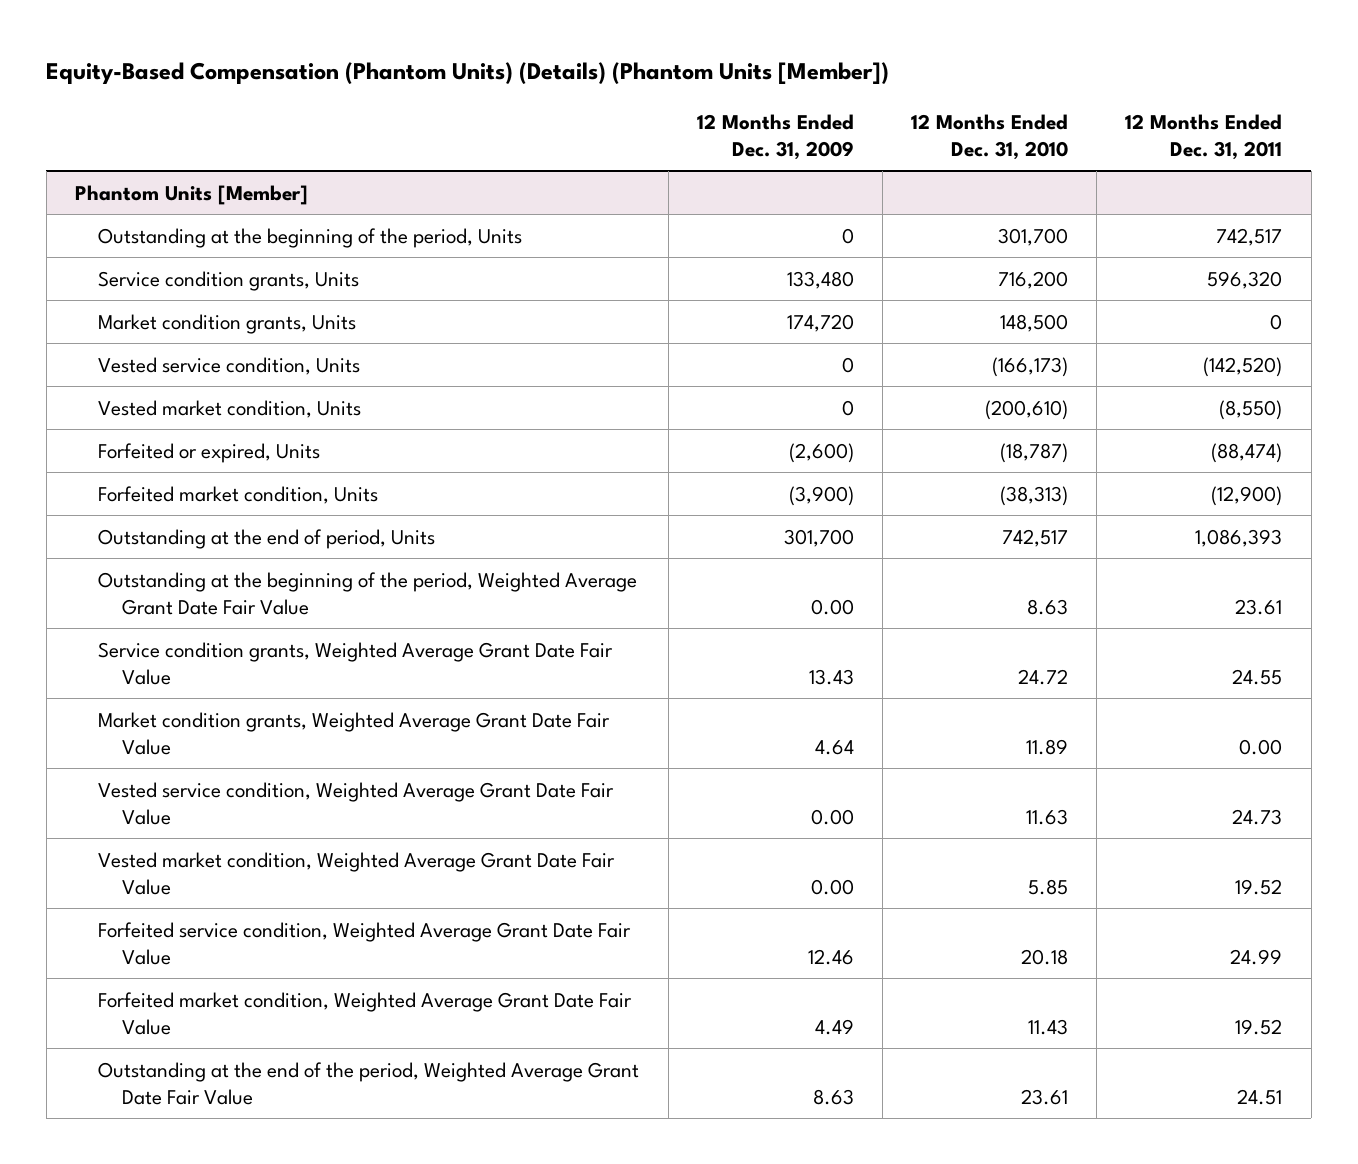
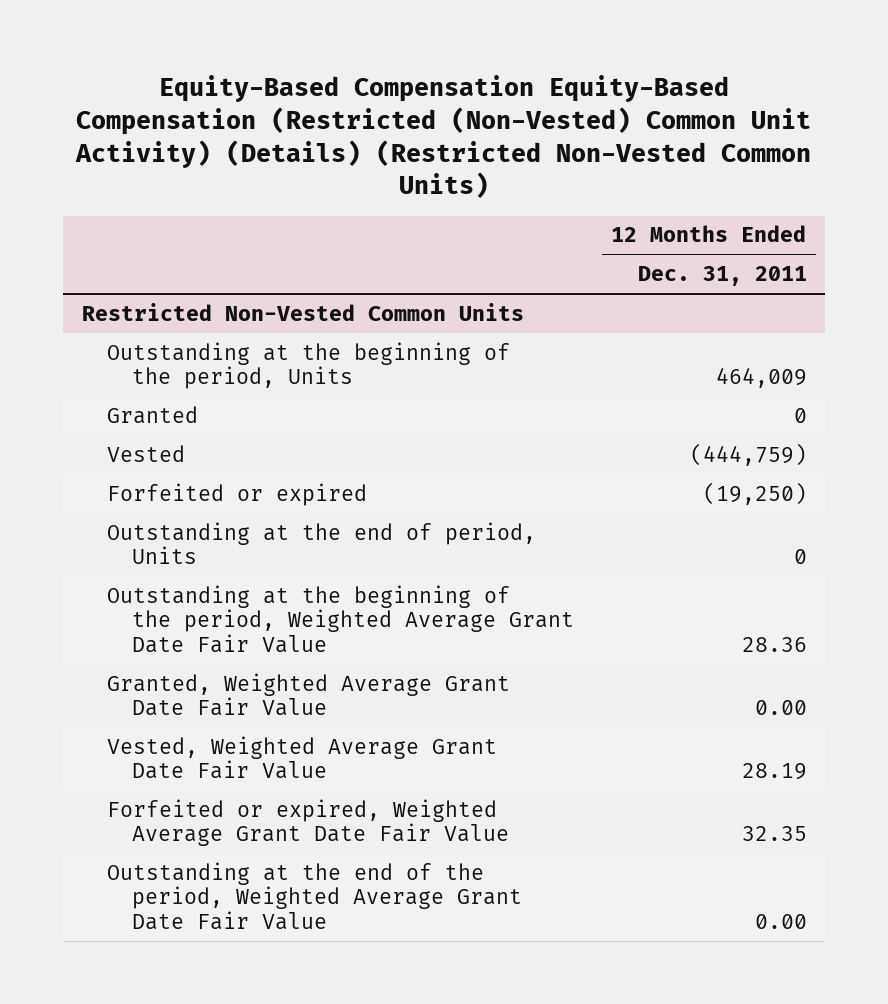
- Equity-Based Compensation (Phantom Units) (Details) (Phantom Units [Member])
+ Equity-Based Compensation Equity-Based Compensation (Restricted (Non-Vested) Common Unit Activity) (Details) (Restricted Non-Vested Common Units)
- | 12 Months Ended Dec. 31, 2009 | 12 Months Ended Dec. 31, 2010 | 12 Months Ended Dec. 31, 2011
+ | 12 Months Ended Dec. 31, 2011
- Phantom Units [Member]
- Outstanding at the beginning of the period, Units | 0 | 301,700 | 742,517
- Service condition grants, Units | 133,480 | 716,200 | 596,320
- Market condition grants, Units | 174,720 | 148,500 | 0
- Vested service condition, Units | 0 | (166,173) | (142,520)
- Vested market condition, Units | 0 | (200,610) | (8,550)
- Forfeited or expired, Units | (2,600) | (18,787) | (88,474)
- Forfeited market condition, Units | (3,900) | (38,313) | (12,900)
- Outstanding at the end of period, Units | 301,700 | 742,517 | 1,086,393
- Outstanding at the beginning of the period, Weighted Average Grant Date Fair Value | 0.00 | 8.63 | 23.61
- Service condition grants, Weighted Average Grant Date Fair Value | 13.43 | 24.72 | 24.55
- Market condition grants, Weighted Average Grant Date Fair Value | 4.64 | 11.89 | 0.00
- Vested service condition, Weighted Average Grant Date Fair Value | 0.00 | 11.63 | 24.73
- Vested market condition, Weighted Average Grant Date Fair Value | 0.00 | 5.85 | 19.52
- Forfeited service condition, Weighted Average Grant Date Fair Value | 12.46 | 20.18 | 24.99
- Forfeited market condition, Weighted Average Grant Date Fair Value | 4.49 | 11.43 | 19.52
- Outstanding at the end of the period, Weighted Average Grant Date Fair Value | 8.63 | 23.61 | 24.51
+ Restricted Non-Vested Common Units
+ Outstanding at the beginning of the period, Units | 464,009
+ Granted | 0
+ Vested | (444,759)
+ Forfeited or expired | (19,250)
+ Outstanding at the end of period, Units | 0
+ Outstanding at the beginning of the period, Weighted Average Grant Date Fair Value | 28.36
+ Granted, Weighted Average Grant Date Fair Value | 0.00
+ Vested, Weighted Average Grant Date Fair Value | 28.19
+ Forfeited or expired, Weighted Average Grant Date Fair Value | 32.35
+ Outstanding at the end of the period, Weighted Average Grant Date Fair Value | 0.00

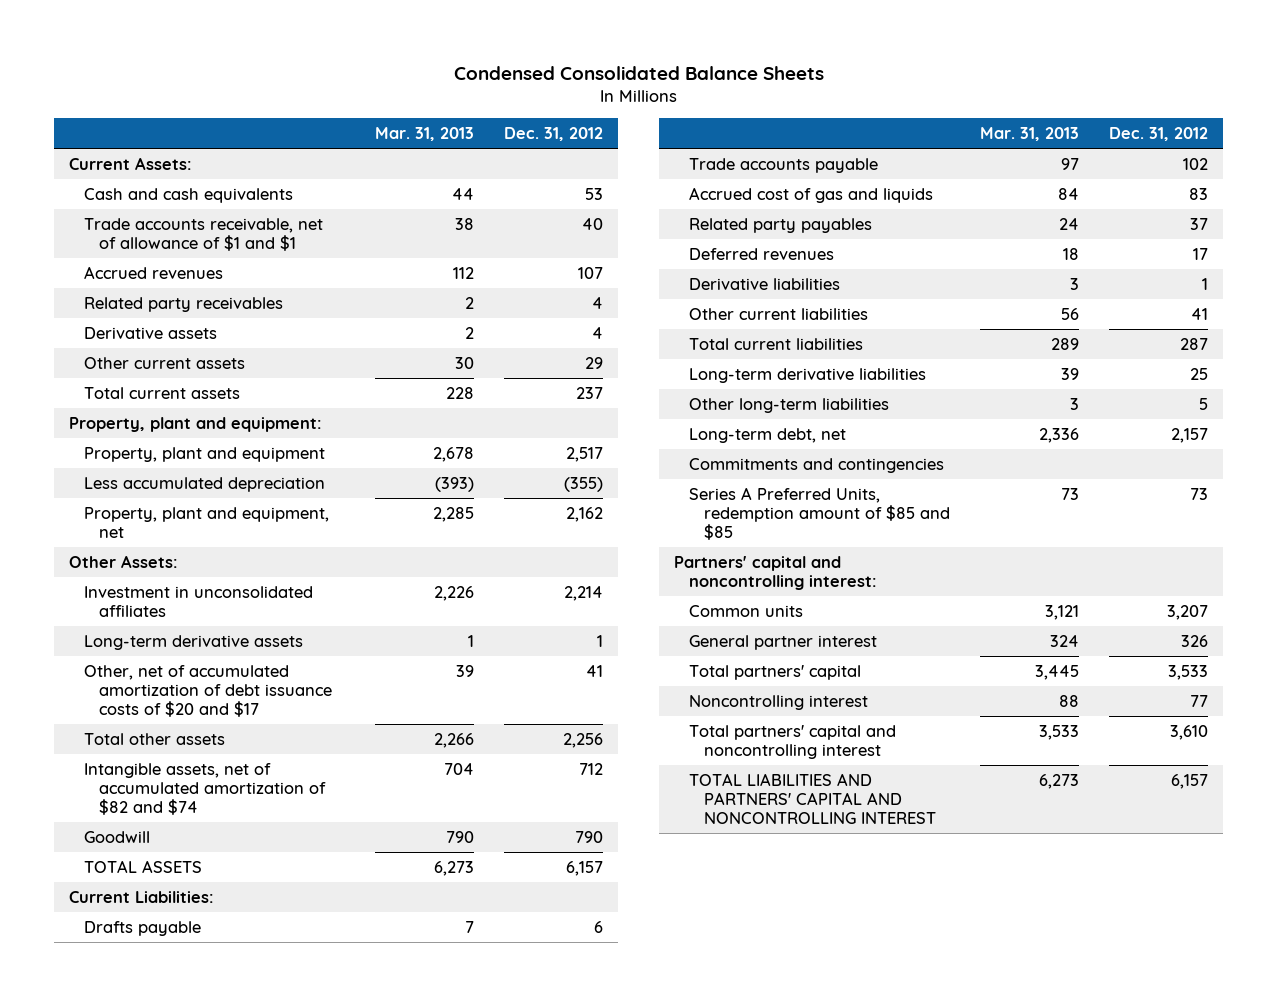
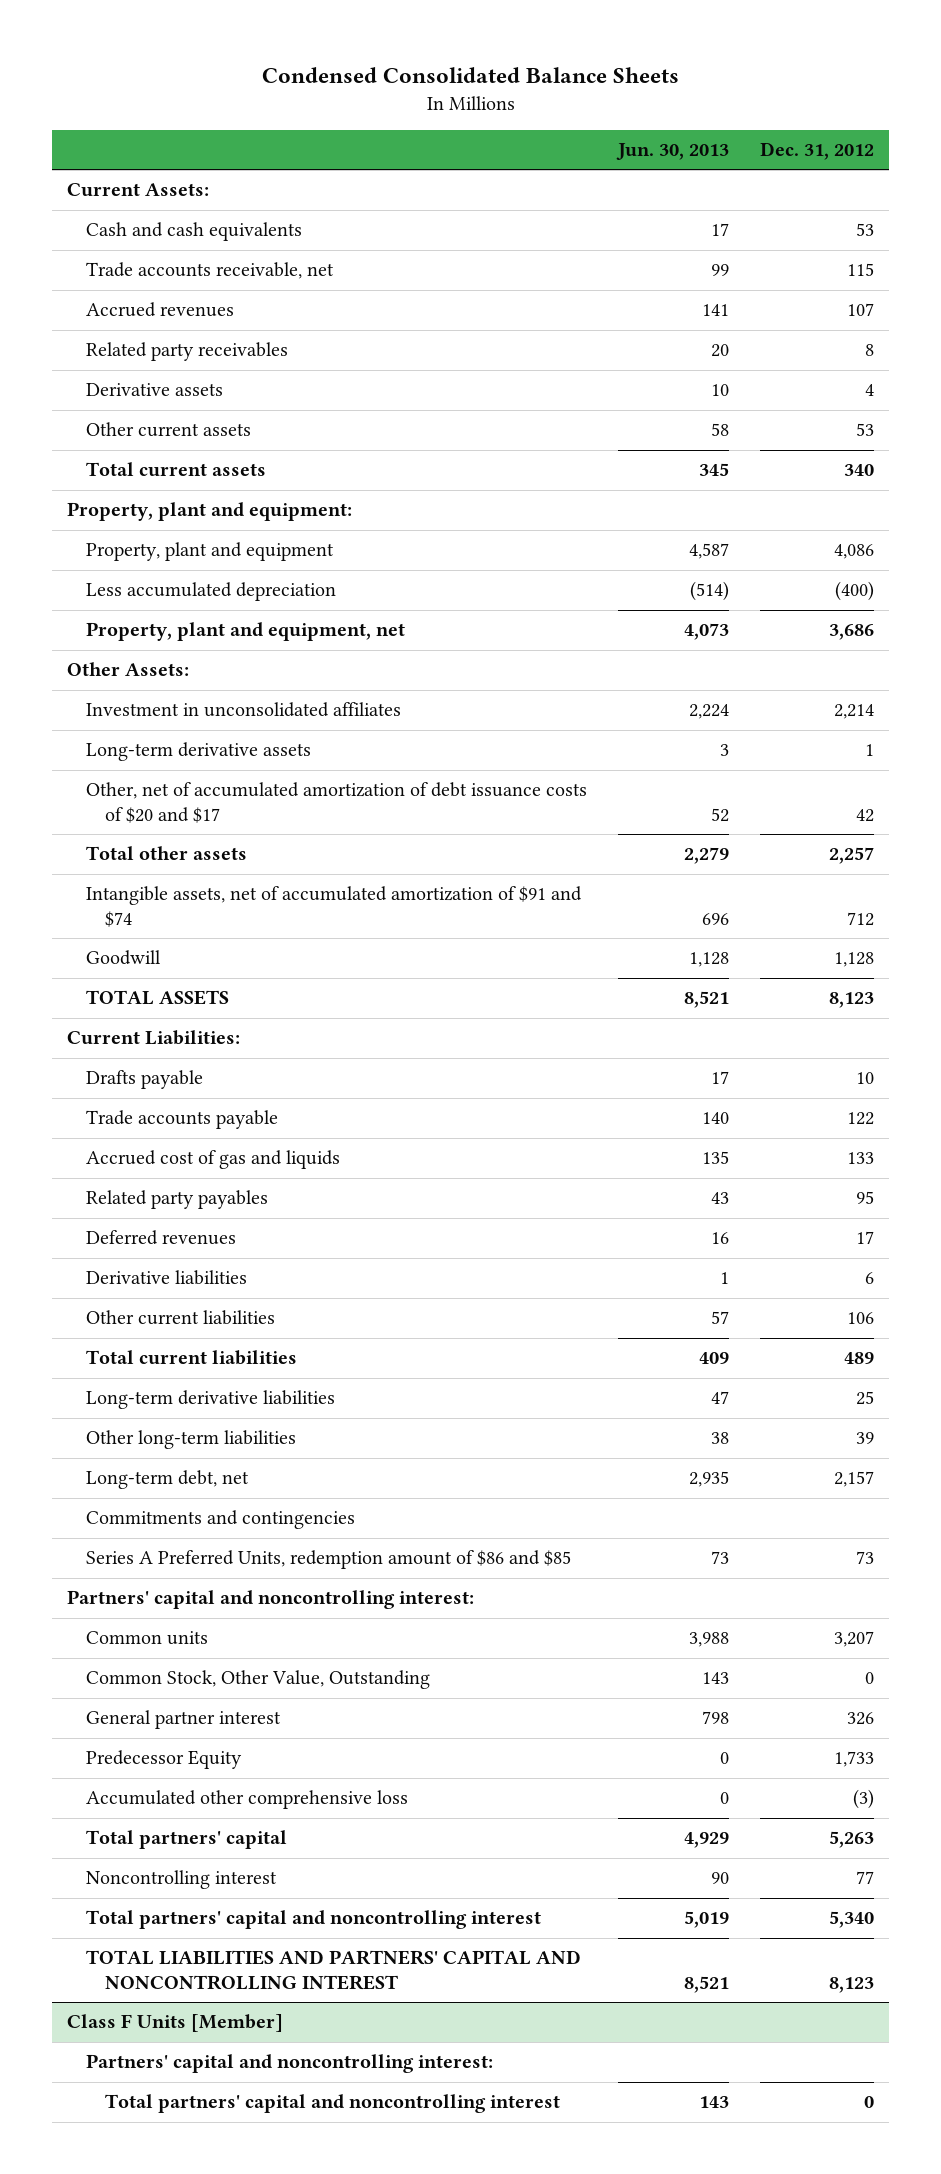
- | Mar. 31, 2013 | Dec. 31, 2012
+ | Jun. 30, 2013 | Dec. 31, 2012
- Trade accounts receivable, net of allowance of $1 and $1 | 38 | 40
+ Trade accounts receivable, net | 99 | 115
- Related party receivables | 2 | 4
+ Related party receivables | 20 | 8
- Other current assets | 30 | 29
- Total current assets | 228 | 237
+ Other current assets | 58 | 53
+ Total current assets | 345 | 340
- Property, plant and equipment | 2,678 | 2,517
- Less accumulated depreciation | (393) | (355)
- Property, plant and equipment, net | 2,285 | 2,162
+ Property, plant and equipment | 4,587 | 4,086
+ Less accumulated depreciation | (514) | (400)
+ Property, plant and equipment, net | 4,073 | 3,686
- Other, net of accumulated amortization of debt issuance costs of $20 and $17 | 39 | 41
- Total other assets | 2,266 | 2,256
- Intangible assets, net of accumulated amortization of $82 and $74 | 704 | 712
- Goodwill | 790 | 790
- TOTAL ASSETS | 6,273 | 6,157
+ Other, net of accumulated amortization of debt issuance costs of $20 and $17 | 52 | 42
+ Total other assets | 2,279 | 2,257
+ Intangible assets, net of accumulated amortization of $91 and $74 | 696 | 712
+ Goodwill | 1,128 | 1,128
+ TOTAL ASSETS | 8,521 | 8,123
- Drafts payable | 7 | 6
- Trade accounts payable | 97 | 102
- Accrued cost of gas and liquids | 84 | 83
- Related party payables | 24 | 37
+ Drafts payable | 17 | 10
+ Trade accounts payable | 140 | 122
+ Accrued cost of gas and liquids | 135 | 133
+ Related party payables | 43 | 95
- Derivative liabilities | 3 | 1
- Other current liabilities | 56 | 41
- Total current liabilities | 289 | 287
+ Derivative liabilities | 1 | 6
+ Other current liabilities | 57 | 106
+ Total current liabilities | 409 | 489
- Other long-term liabilities | 3 | 5
+ Other long-term liabilities | 38 | 39
- Series A Preferred Units, redemption amount of $85 and $85 | 73 | 73
+ Series A Preferred Units, redemption amount of $86 and $85 | 73 | 73
+ Common Stock, Other Value, Outstanding | 143 | 0
- Total partners' capital | 3,445 | 3,533
+ Predecessor Equity | 0 | 1,733
+ Accumulated other comprehensive loss | 0 | (3)
+ Total partners' capital | 4,929 | 5,263
- Total partners' capital and noncontrolling interest | 3,533 | 3,610
- TOTAL LIABILITIES AND PARTNERS' CAPITAL AND NONCONTROLLING INTEREST | 6,273 | 6,157
+ Total partners' capital and noncontrolling interest | 5,019 | 5,340
+ TOTAL LIABILITIES AND PARTNERS' CAPITAL AND NONCONTROLLING INTEREST | 8,521 | 8,123
+ Class F Units [Member]
+ Partners' capital and noncontrolling interest:
+ Total partners' capital and noncontrolling interest | 143 | 0

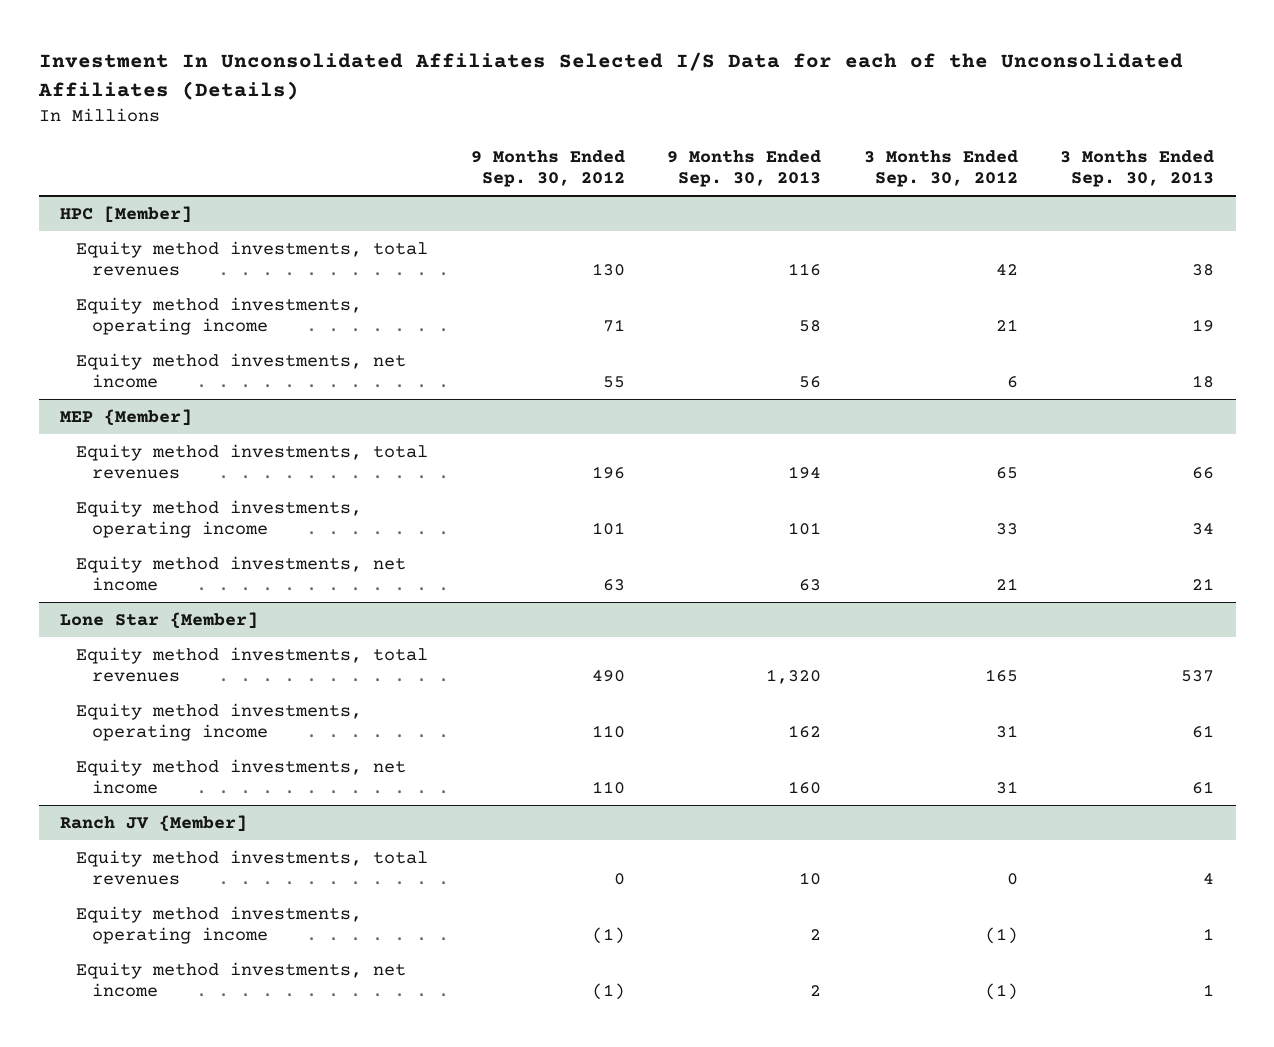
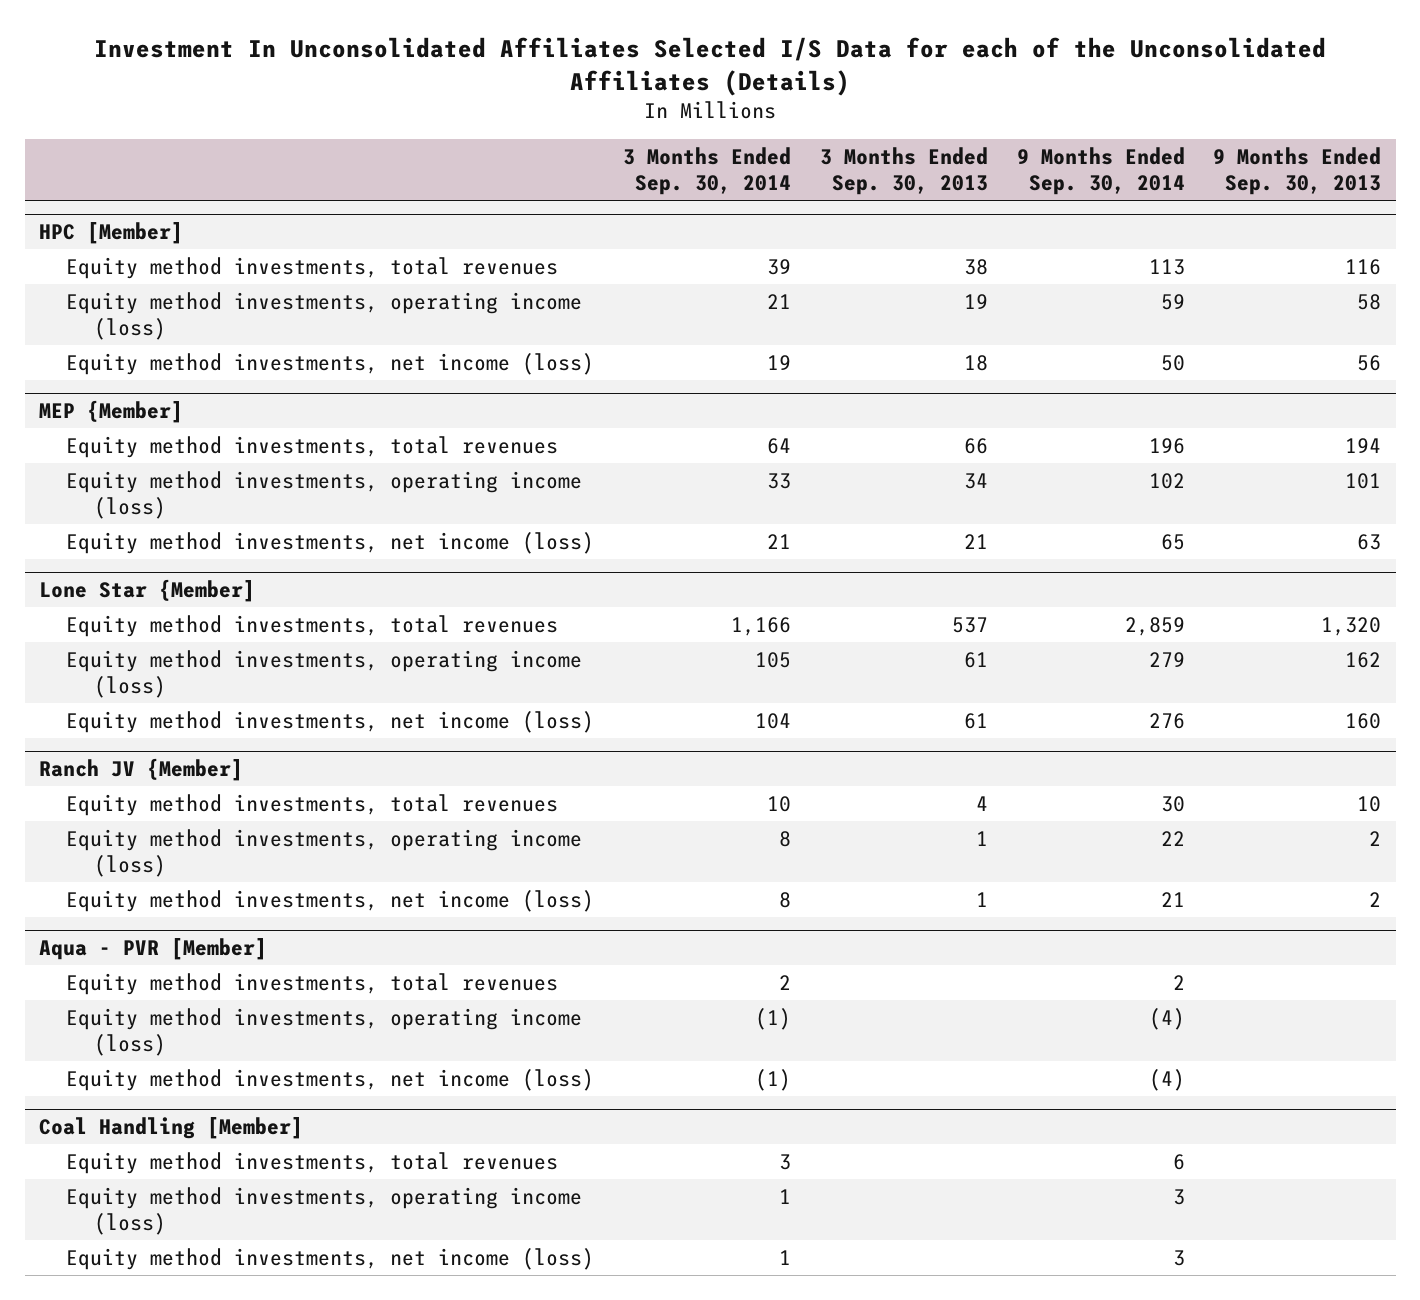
- | 9 Months Ended Sep. 30, 2012 | 9 Months Ended Sep. 30, 2013 | 3 Months Ended Sep. 30, 2012 | 3 Months Ended Sep. 30, 2013
+ | 3 Months Ended Sep. 30, 2014 | 3 Months Ended Sep. 30, 2013 | 9 Months Ended Sep. 30, 2014 | 9 Months Ended Sep. 30, 2013
@ HPC [Member]
- Equity method investments, operating income | 71 | 58 | 21 | 19
- Equity method investments, net income | 55 | 56 | 6 | 18
+ Equity method investments, operating income (loss) | 21 | 19 | 59 | 58
+ Equity method investments, net income (loss) | 19 | 18 | 50 | 56
@ MEP {Member]
- Equity method investments, operating income | 101 | 101 | 33 | 34
- Equity method investments, net income | 63 | 63 | 21 | 21
+ Equity method investments, operating income (loss) | 33 | 34 | 102 | 101
+ Equity method investments, net income (loss) | 21 | 21 | 65 | 63
@ Lone Star {Member]
- Equity method investments, operating income | 110 | 162 | 31 | 61
- Equity method investments, net income | 110 | 160 | 31 | 61
+ Equity method investments, operating income (loss) | 105 | 61 | 279 | 162
+ Equity method investments, net income (loss) | 104 | 61 | 276 | 160
@ Ranch JV {Member]
- Equity method investments, operating income | (1) | 2 | (1) | 1
- Equity method investments, net income | (1) | 2 | (1) | 1
+ Equity method investments, operating income (loss) | 8 | 1 | 22 | 2
+ Equity method investments, net income (loss) | 8 | 1 | 21 | 2
+ Aqua - PVR [Member]
+ Equity method investments, total revenues | 2 | | 2 |
+ Equity method investments, operating income (loss) | (1) | | (4) |
+ Equity method investments, net income (loss) | (1) | | (4) |
+ Coal Handling [Member]
+ Equity method investments, total revenues | 3 | | 6 |
+ Equity method investments, operating income (loss) | 1 | | 3 |
+ Equity method investments, net income (loss) | 1 | | 3 |

